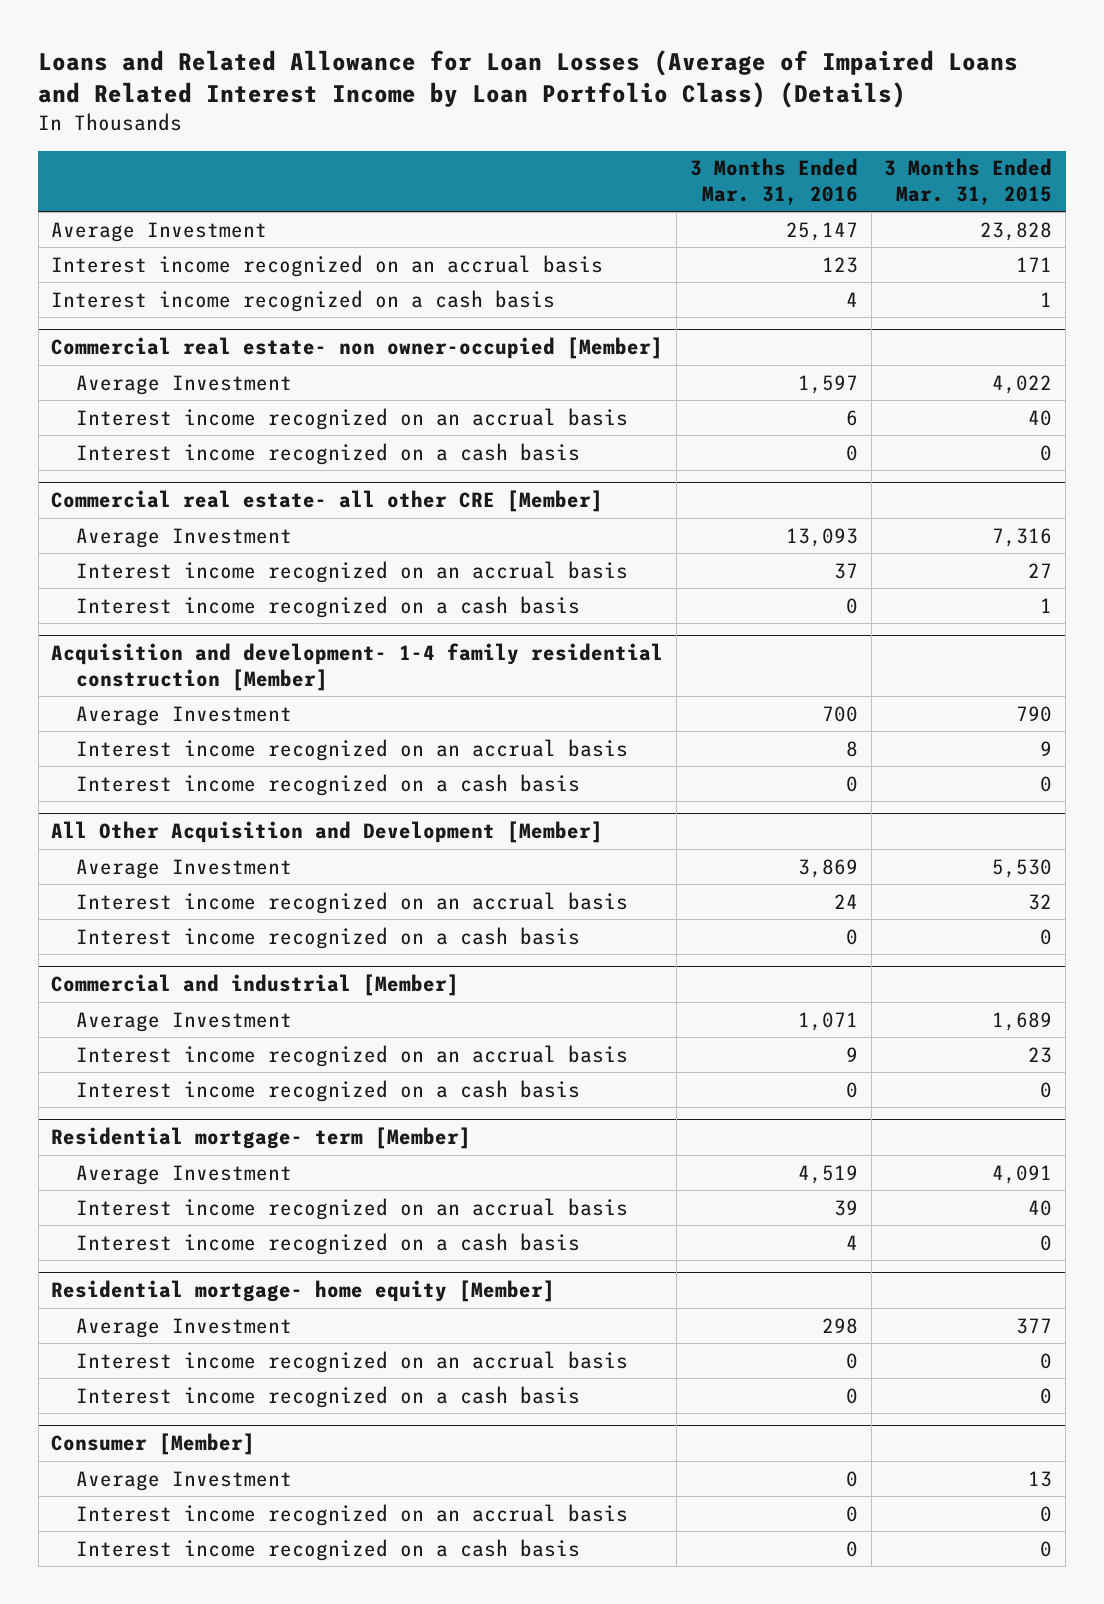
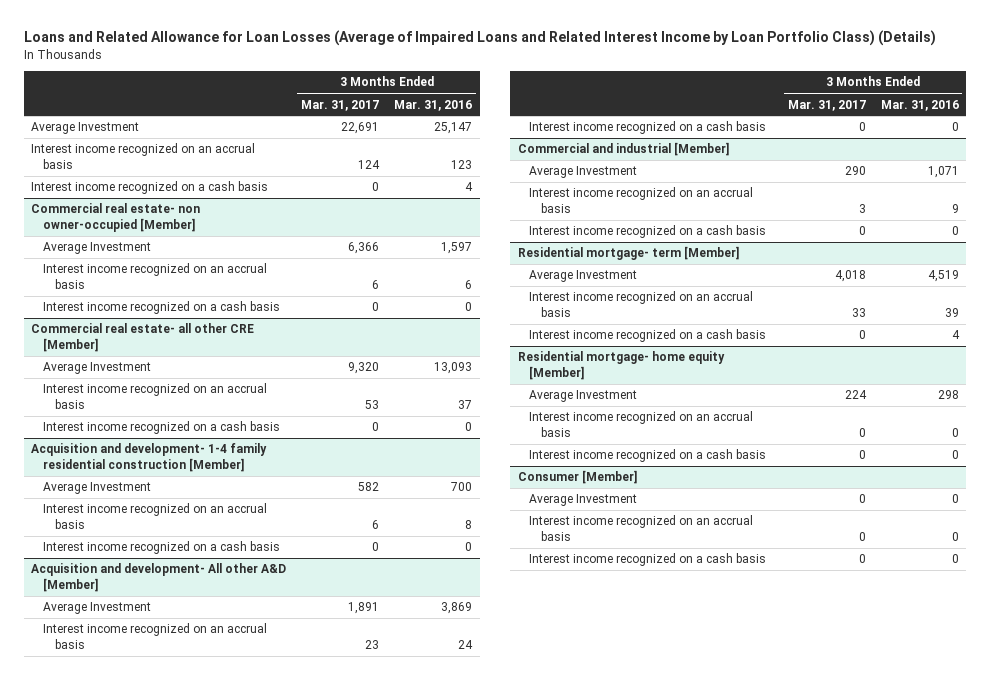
- | 3 Months Ended Mar. 31, 2016 | 3 Months Ended Mar. 31, 2015
+ | 3 Months Ended Mar. 31, 2017 | 3 Months Ended Mar. 31, 2016
- All Other Acquisition and Development [Member]
+ Acquisition and development- All other A&D [Member]

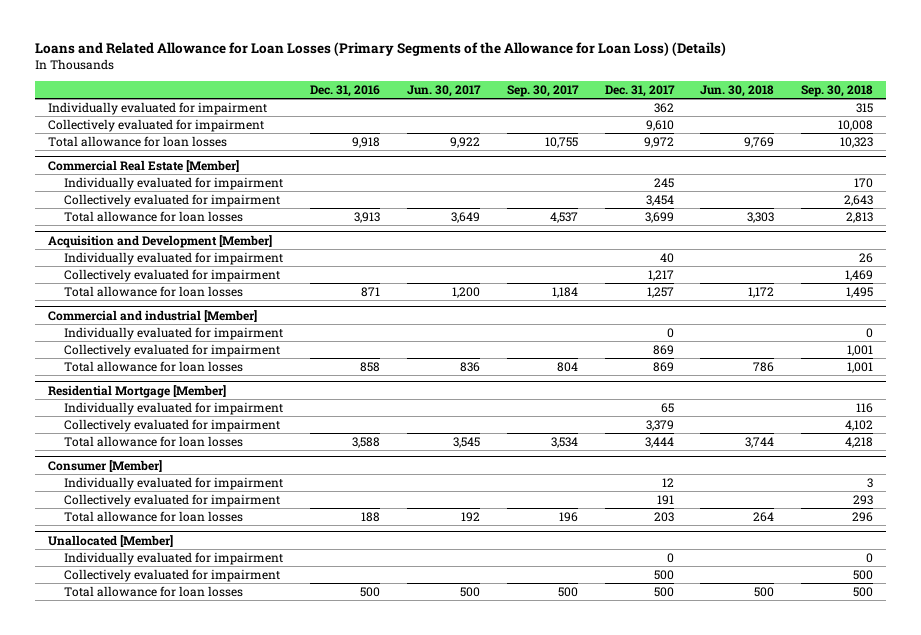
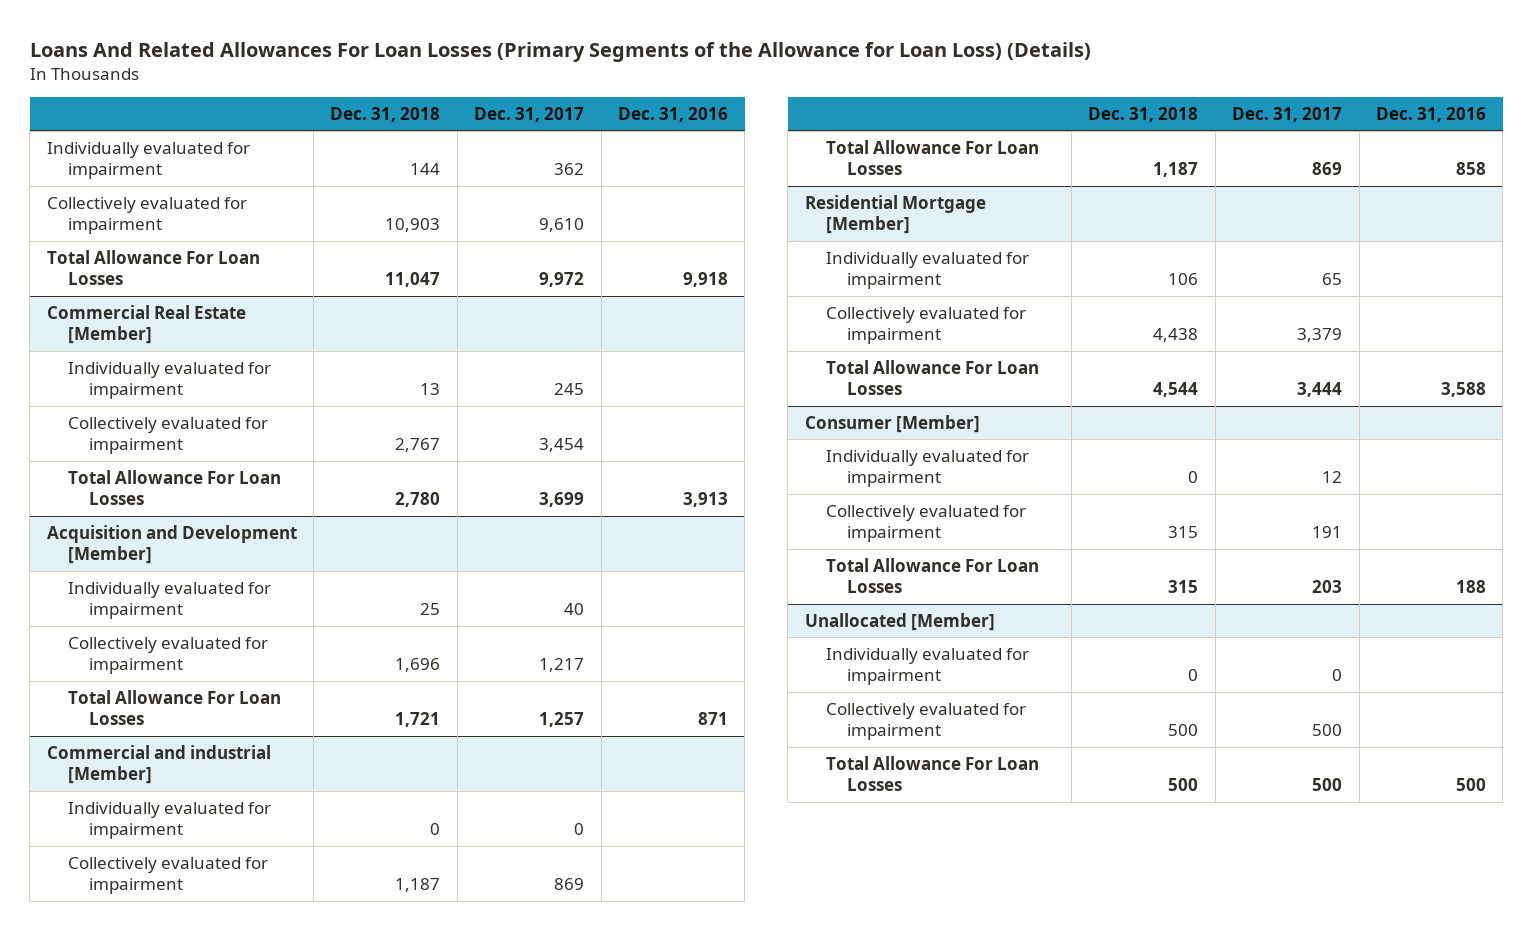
- Loans and Related Allowance for Loan Losses (Primary Segments of the Allowance for Loan Loss) (Details)
+ Loans And Related Allowances For Loan Losses (Primary Segments of the Allowance for Loan Loss) (Details)
- | Dec. 31, 2016 | Jun. 30, 2017 | Sep. 30, 2017 | Dec. 31, 2017 | Jun. 30, 2018 | Sep. 30, 2018
+ | Dec. 31, 2018 | Dec. 31, 2017 | Dec. 31, 2016
- Total allowance for loan losses | 9,918 | 9,922 | 10,755 | 9,972 | 9,769 | 10,323
+ Total Allowance For Loan Losses | 11,047 | 9,972 | 9,918
@ Commercial Real Estate [Member]
- Total allowance for loan losses | 3,913 | 3,649 | 4,537 | 3,699 | 3,303 | 2,813
+ Total Allowance For Loan Losses | 2,780 | 3,699 | 3,913
@ Acquisition and Development [Member]
- Total allowance for loan losses | 871 | 1,200 | 1,184 | 1,257 | 1,172 | 1,495
+ Total Allowance For Loan Losses | 1,721 | 1,257 | 871
@ Commercial and industrial [Member]
- Total allowance for loan losses | 858 | 836 | 804 | 869 | 786 | 1,001
+ Total Allowance For Loan Losses | 1,187 | 869 | 858
@ Residential Mortgage [Member]
- Total allowance for loan losses | 3,588 | 3,545 | 3,534 | 3,444 | 3,744 | 4,218
+ Total Allowance For Loan Losses | 4,544 | 3,444 | 3,588
@ Consumer [Member]
- Total allowance for loan losses | 188 | 192 | 196 | 203 | 264 | 296
+ Total Allowance For Loan Losses | 315 | 203 | 188
@ Unallocated [Member]
- Total allowance for loan losses | 500 | 500 | 500 | 500 | 500 | 500
+ Total Allowance For Loan Losses | 500 | 500 | 500

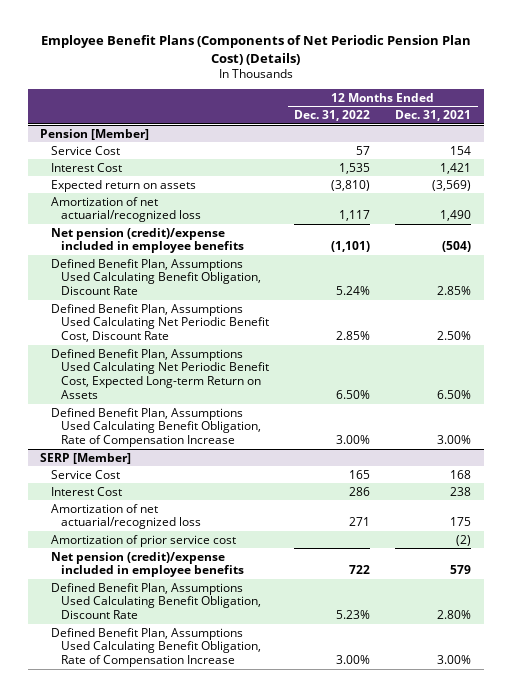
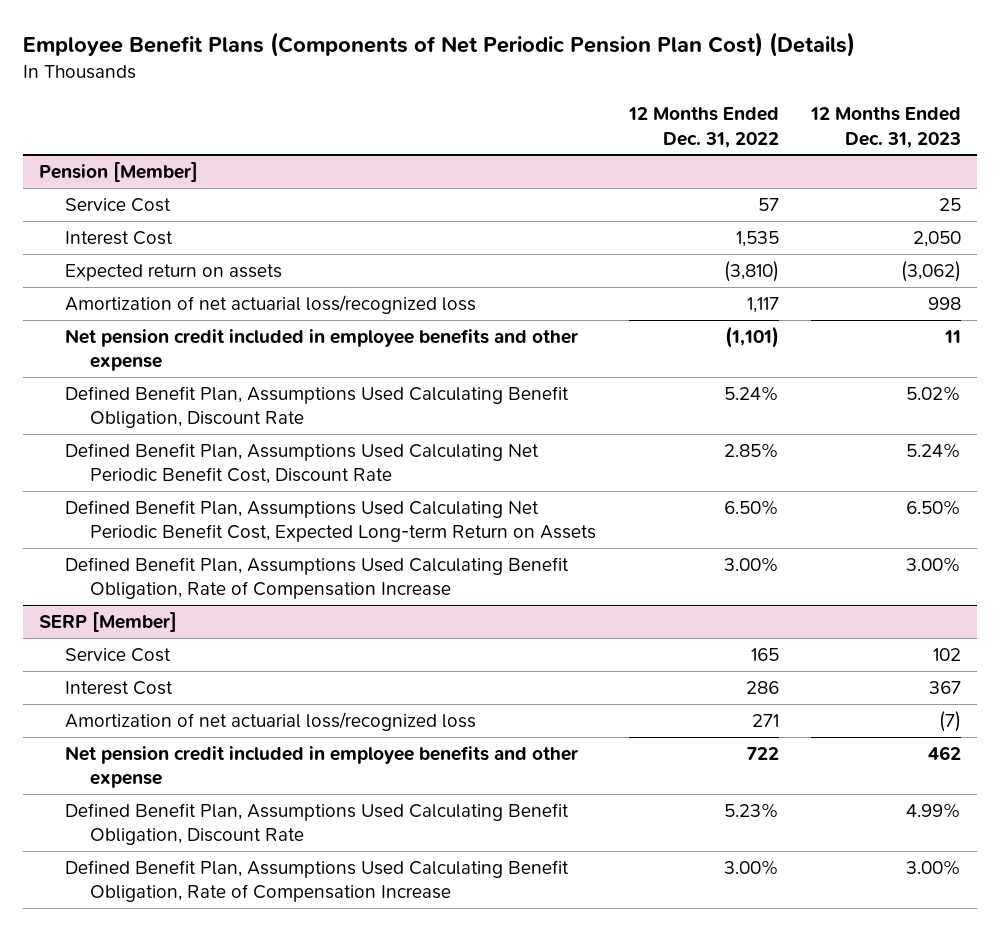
- | 12 Months Ended Dec. 31, 2022 | 12 Months Ended Dec. 31, 2021
+ | 12 Months Ended Dec. 31, 2022 | 12 Months Ended Dec. 31, 2023
@ Pension [Member]
- Amortization of net actuarial/recognized loss | 1,117 | 1,490
- Net pension (credit)/expense included in employee benefits | (1,101) | (504)
+ Amortization of net actuarial loss/recognized loss | 1,117 | 998
+ Net pension credit included in employee benefits and other expense | (1,101) | 11
@ SERP [Member]
- Amortization of net actuarial/recognized loss | 271 | 175
- Amortization of prior service cost | | (2)
- Net pension (credit)/expense included in employee benefits | 722 | 579
+ Amortization of net actuarial loss/recognized loss | 271 | (7)
+ Net pension credit included in employee benefits and other expense | 722 | 462

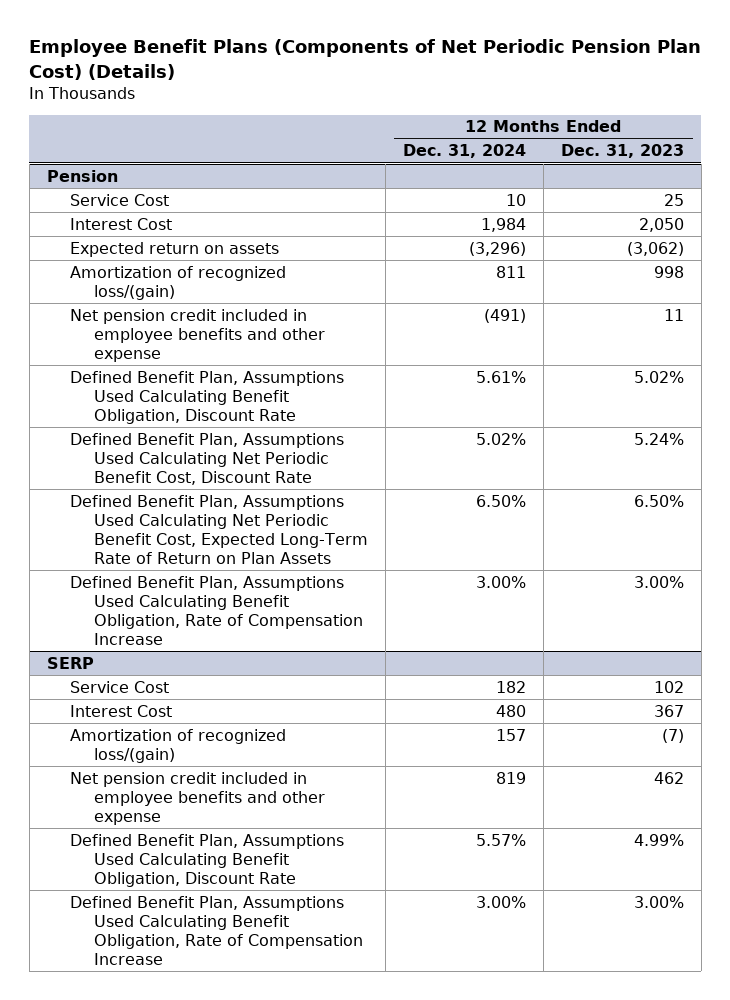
- | 12 Months Ended Dec. 31, 2022 | 12 Months Ended Dec. 31, 2023
+ | 12 Months Ended Dec. 31, 2024 | 12 Months Ended Dec. 31, 2023
- Pension [Member]
+ Pension
- Amortization of net actuarial loss/recognized loss | 1,117 | 998
+ Amortization of recognized loss/(gain) | 811 | 998
- Defined Benefit Plan, Assumptions Used Calculating Net Periodic Benefit Cost, Expected Long-term Return on Assets | 6.50% | 6.50%
+ Defined Benefit Plan, Assumptions Used Calculating Net Periodic Benefit Cost, Expected Long-Term Rate of Return on Plan Assets | 6.50% | 6.50%
- SERP [Member]
+ SERP
- Amortization of net actuarial loss/recognized loss | 271 | (7)
+ Amortization of recognized loss/(gain) | 157 | (7)

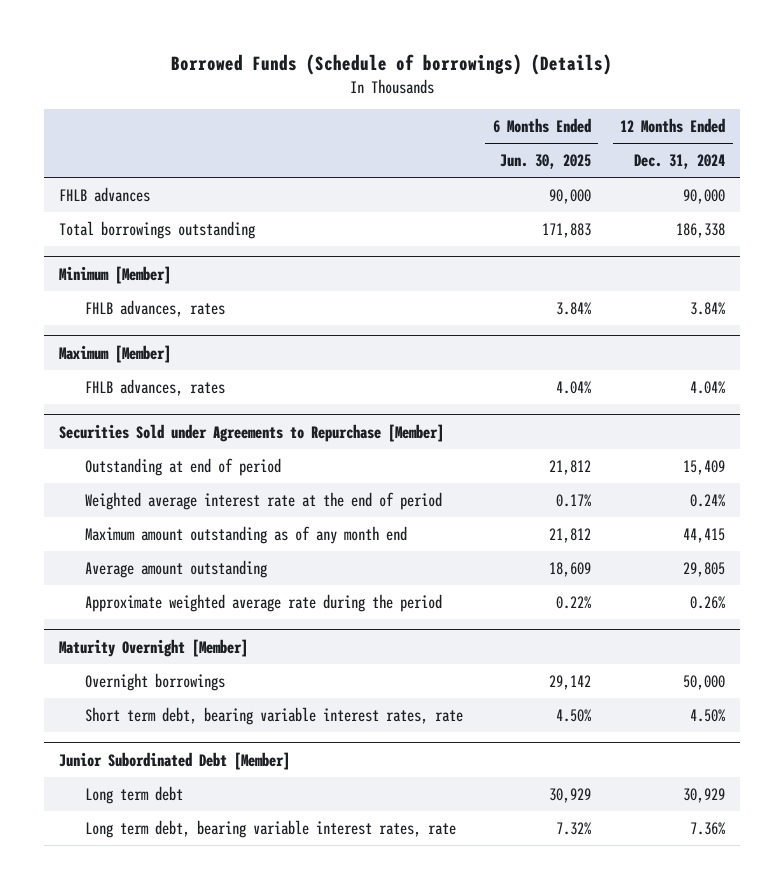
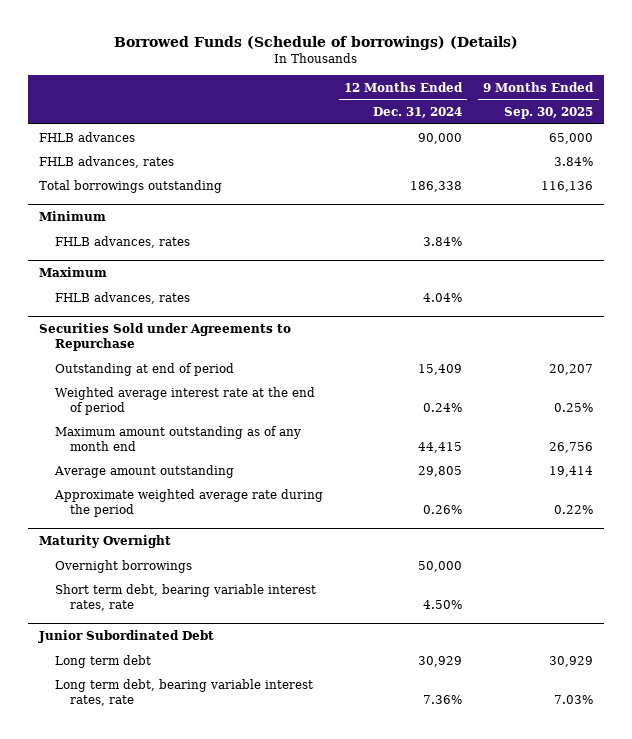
- | 6 Months Ended Jun. 30, 2025 | 12 Months Ended Dec. 31, 2024
+ | 12 Months Ended Dec. 31, 2024 | 9 Months Ended Sep. 30, 2025
+ FHLB advances, rates | | 3.84%
- Minimum [Member]
+ Minimum
- Maximum [Member]
+ Maximum
- Securities Sold under Agreements to Repurchase [Member]
+ Securities Sold under Agreements to Repurchase
- Maturity Overnight [Member]
+ Maturity Overnight
- Junior Subordinated Debt [Member]
+ Junior Subordinated Debt

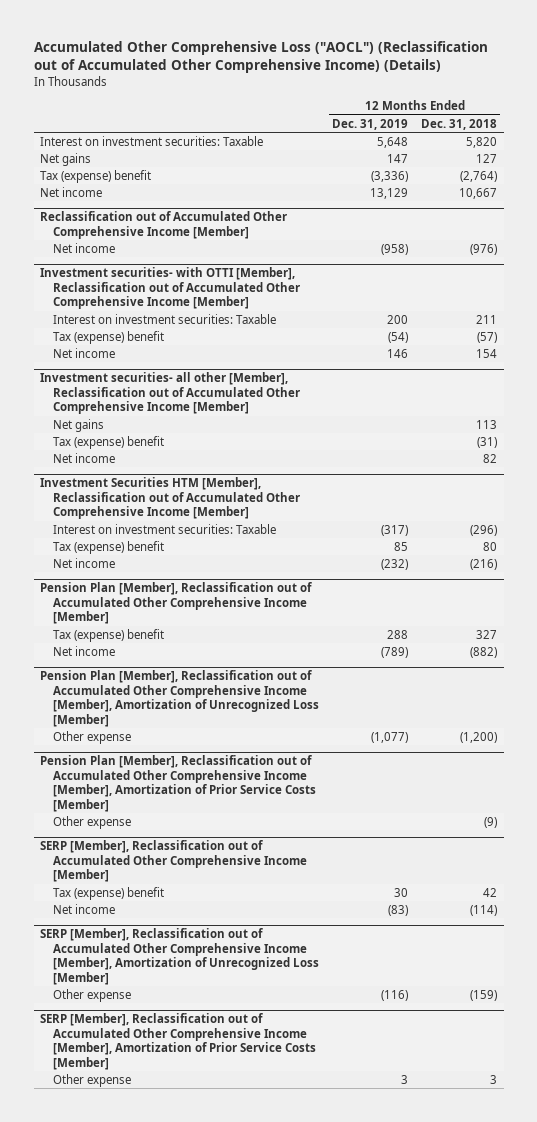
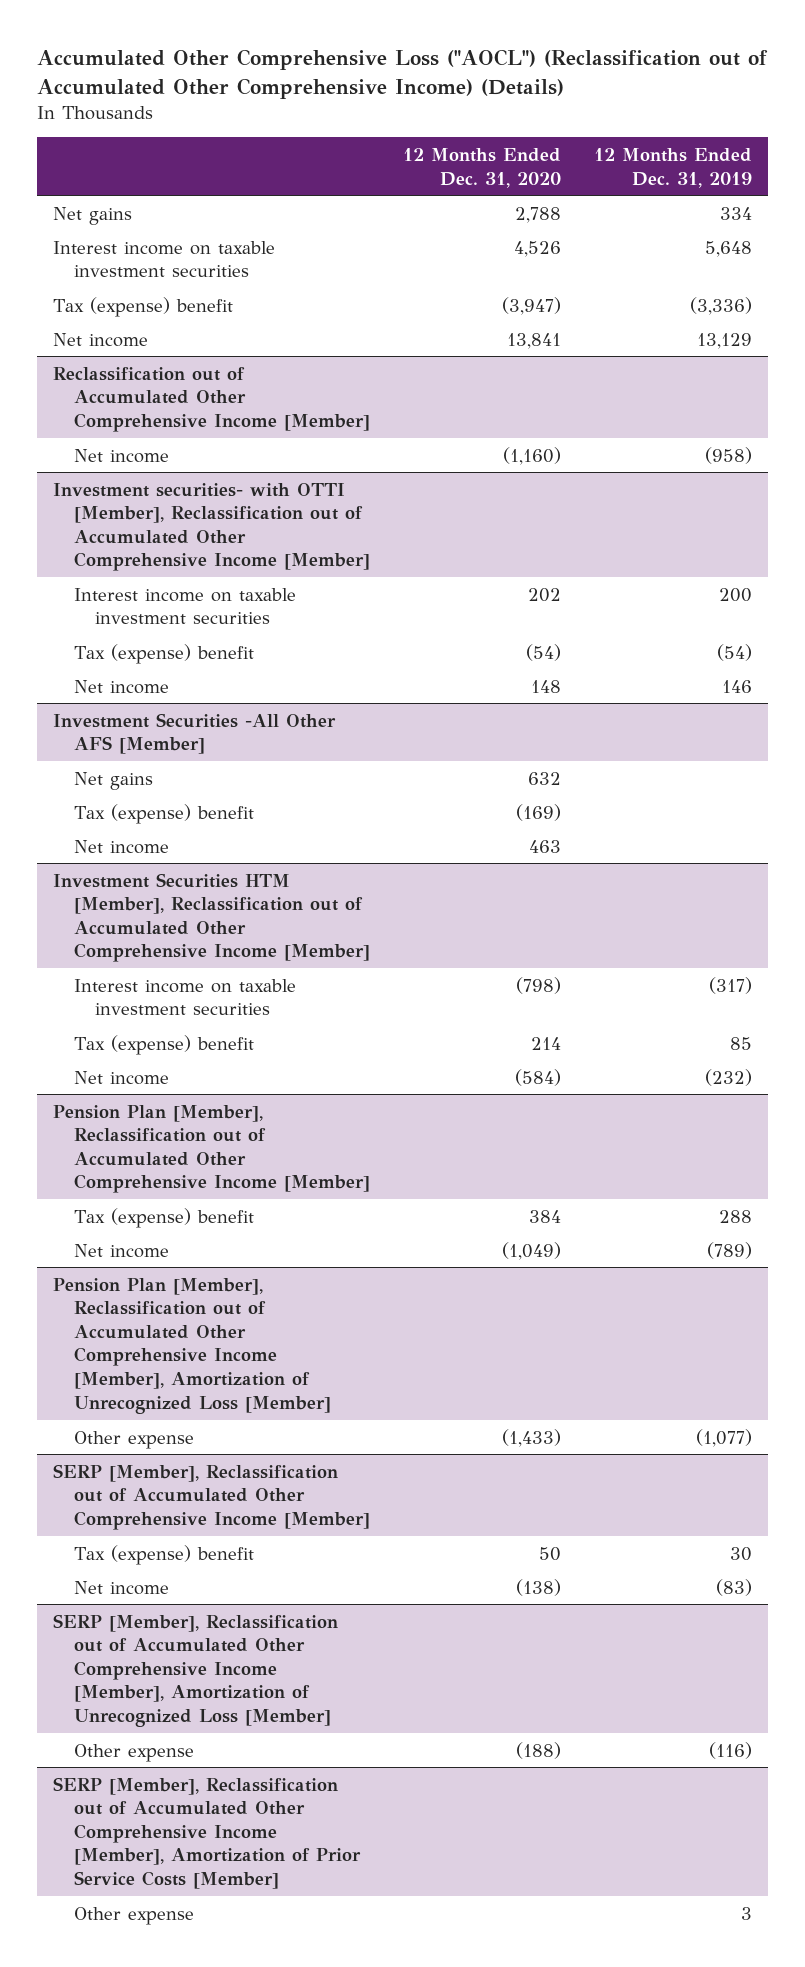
- | 12 Months Ended Dec. 31, 2019 | 12 Months Ended Dec. 31, 2018
+ | 12 Months Ended Dec. 31, 2020 | 12 Months Ended Dec. 31, 2019
- Interest on investment securities: Taxable | 5,648 | 5,820
- Net gains | 147 | 127
+ Net gains | 2,788 | 334
+ Interest income on taxable investment securities | 4,526 | 5,648
@ Investment securities- with OTTI [Member], Reclassification out of Accumulated Other Comprehensive Income [Member]
- Interest on investment securities: Taxable | 200 | 211
+ Interest income on taxable investment securities | 202 | 200
- Investment securities- all other [Member], Reclassification out of Accumulated Other Comprehensive Income [Member]
+ Investment Securities -All Other AFS [Member]
@ Investment Securities HTM [Member], Reclassification out of Accumulated Other Comprehensive Income [Member]
- Interest on investment securities: Taxable | (317) | (296)
+ Interest income on taxable investment securities | (798) | (317)
- Pension Plan [Member], Reclassification out of Accumulated Other Comprehensive Income [Member], Amortization of Prior Service Costs [Member]
- Other expense | | (9)

